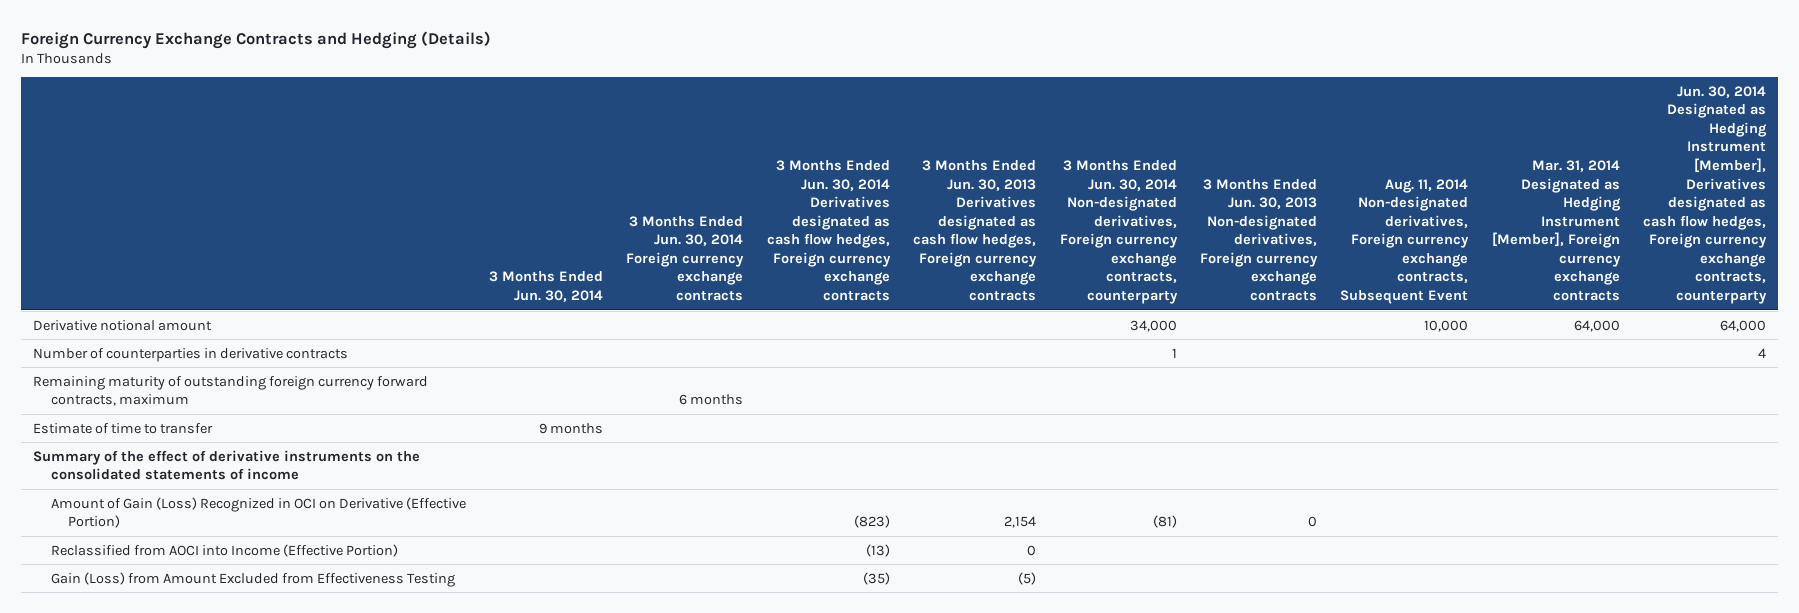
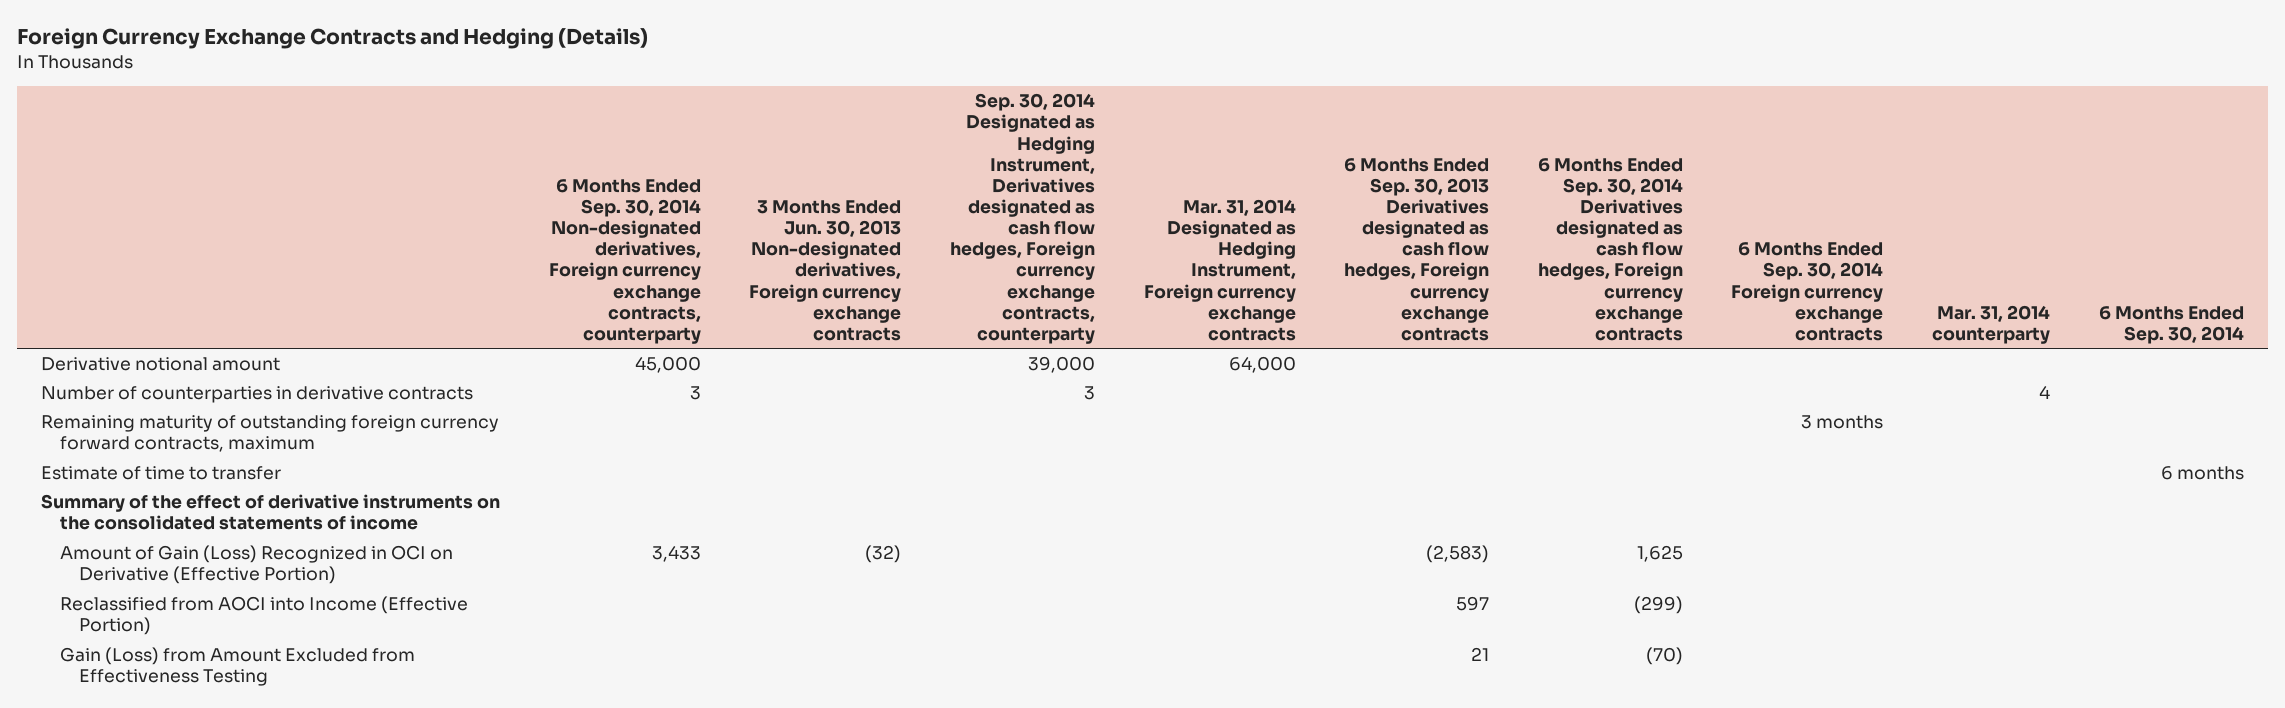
- | 3 Months Ended Jun. 30, 2014 | 3 Months Ended Jun. 30, 2014 Foreign currency exchange contracts | 3 Months Ended Jun. 30, 2014 Derivatives designated as cash flow hedges, Foreign currency exchange contracts | 3 Months Ended Jun. 30, 2013 Derivatives designated as cash flow hedges, Foreign currency exchange contracts | 3 Months Ended Jun. 30, 2014 Non-designated derivatives, Foreign currency exchange contracts, counterparty | 3 Months Ended Jun. 30, 2013 Non-designated derivatives, Foreign currency exchange contracts | Aug. 11, 2014 Non-designated derivatives, Foreign currency exchange contracts, Subsequent Event | Mar. 31, 2014 Designated as Hedging Instrument [Member], Foreign currency exchange contracts | Jun. 30, 2014 Designated as Hedging Instrument [Member], Derivatives designated as cash flow hedges, Foreign currency exchange contracts, counterparty
+ | 6 Months Ended Sep. 30, 2014 Non-designated derivatives, Foreign currency exchange contracts, counterparty | 3 Months Ended Jun. 30, 2013 Non-designated derivatives, Foreign currency exchange contracts | Sep. 30, 2014 Designated as Hedging Instrument, Derivatives designated as cash flow hedges, Foreign currency exchange contracts, counterparty | Mar. 31, 2014 Designated as Hedging Instrument, Foreign currency exchange contracts | 6 Months Ended Sep. 30, 2013 Derivatives designated as cash flow hedges, Foreign currency exchange contracts | 6 Months Ended Sep. 30, 2014 Derivatives designated as cash flow hedges, Foreign currency exchange contracts | 6 Months Ended Sep. 30, 2014 Foreign currency exchange contracts | Mar. 31, 2014 counterparty | 6 Months Ended Sep. 30, 2014
- Amount of Gain (Loss) Recognized in OCI on Derivative (Effective Portion) | | | (823) | 2,154 | (81) | 0 | | |
+ Amount of Gain (Loss) Recognized in OCI on Derivative (Effective Portion) | 3,433 | (32) | | | (2,583) | 1,625 | | |

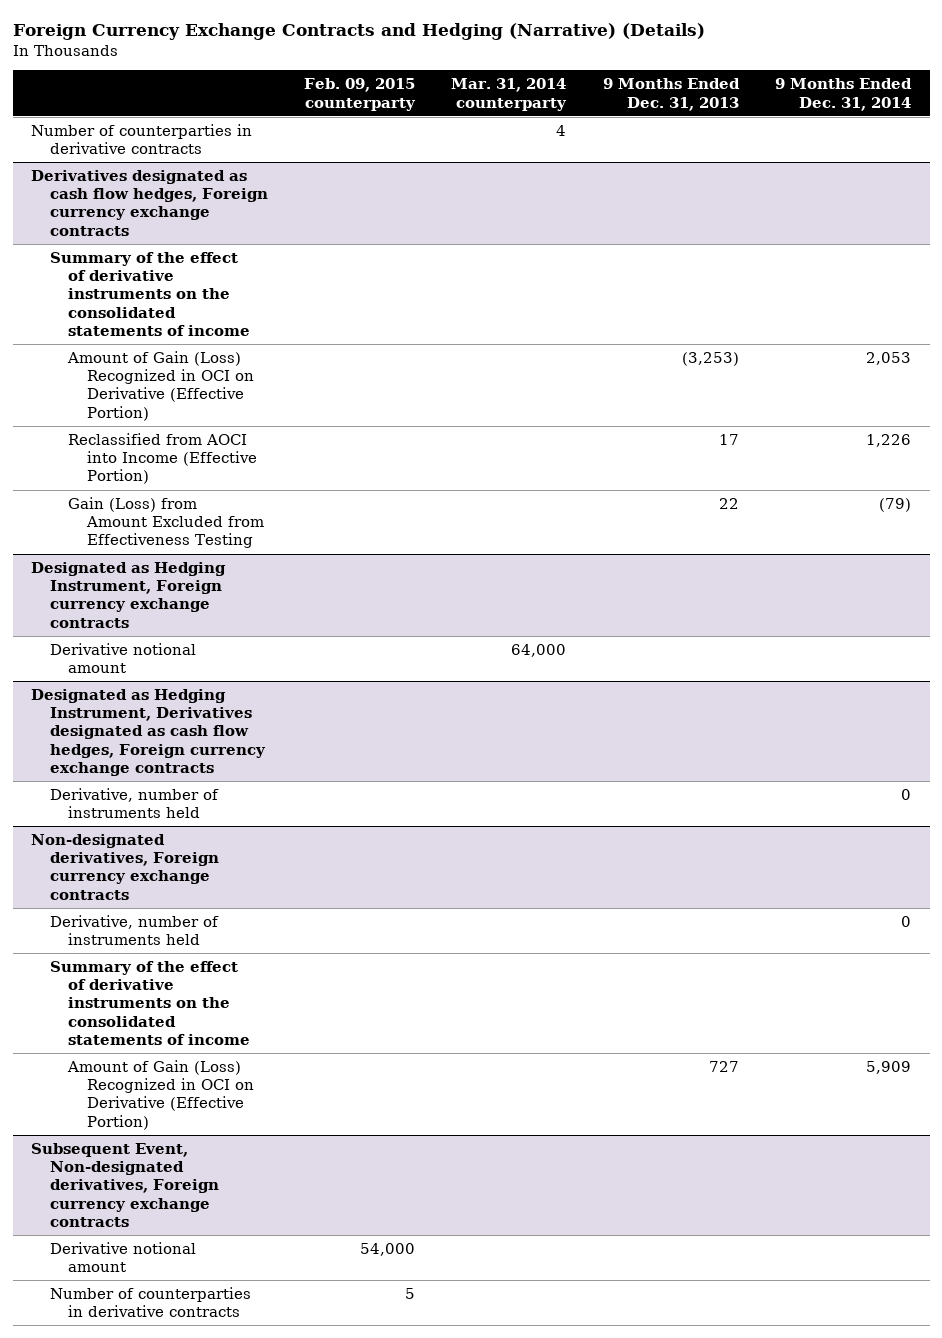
- Foreign Currency Exchange Contracts and Hedging (Details)
+ Foreign Currency Exchange Contracts and Hedging (Narrative) (Details)
- | 6 Months Ended Sep. 30, 2014 Non-designated derivatives, Foreign currency exchange contracts, counterparty | 3 Months Ended Jun. 30, 2013 Non-designated derivatives, Foreign currency exchange contracts | Sep. 30, 2014 Designated as Hedging Instrument, Derivatives designated as cash flow hedges, Foreign currency exchange contracts, counterparty | Mar. 31, 2014 Designated as Hedging Instrument, Foreign currency exchange contracts | 6 Months Ended Sep. 30, 2013 Derivatives designated as cash flow hedges, Foreign currency exchange contracts | 6 Months Ended Sep. 30, 2014 Derivatives designated as cash flow hedges, Foreign currency exchange contracts | 6 Months Ended Sep. 30, 2014 Foreign currency exchange contracts | Mar. 31, 2014 counterparty | 6 Months Ended Sep. 30, 2014
+ | Feb. 09, 2015 counterparty | Mar. 31, 2014 counterparty | 9 Months Ended Dec. 31, 2013 | 9 Months Ended Dec. 31, 2014
- Derivative notional amount | 45,000 | | 39,000 | 64,000 | | | | |
- Remaining maturity of outstanding foreign currency forward contracts, maximum | | | | | | | 3 months | |
- Estimate of time to transfer | | | | | | | | | 6 months
- Summary of the effect of derivative instruments on the consolidated statements of income
- Amount of Gain (Loss) Recognized in OCI on Derivative (Effective Portion) | 3,433 | (32) | | | (2,583) | 1,625 | | |
- Reclassified from AOCI into Income (Effective Portion) | | | | | 597 | (299) | | |
- Gain (Loss) from Amount Excluded from Effectiveness Testing | | | | | 21 | (70) | | |
+ Derivatives designated as cash flow hedges, Foreign currency exchange contracts
+ Summary of the effect of derivative instruments on the consolidated statements of income
+ Amount of Gain (Loss) Recognized in OCI on Derivative (Effective Portion) | | | (3,253) | 2,053
+ Reclassified from AOCI into Income (Effective Portion) | | | 17 | 1,226
+ Gain (Loss) from Amount Excluded from Effectiveness Testing | | | 22 | (79)
+ Designated as Hedging Instrument, Foreign currency exchange contracts
+ Derivative notional amount | | 64,000 | |
+ Designated as Hedging Instrument, Derivatives designated as cash flow hedges, Foreign currency exchange contracts
+ Derivative, number of instruments held | | | | 0
+ Non-designated derivatives, Foreign currency exchange contracts
+ Derivative, number of instruments held | | | | 0
+ Summary of the effect of derivative instruments on the consolidated statements of income
+ Amount of Gain (Loss) Recognized in OCI on Derivative (Effective Portion) | | | 727 | 5,909
+ Subsequent Event, Non-designated derivatives, Foreign currency exchange contracts
+ Derivative notional amount | 54,000 | | |
+ Number of counterparties in derivative contracts | 5 | | |

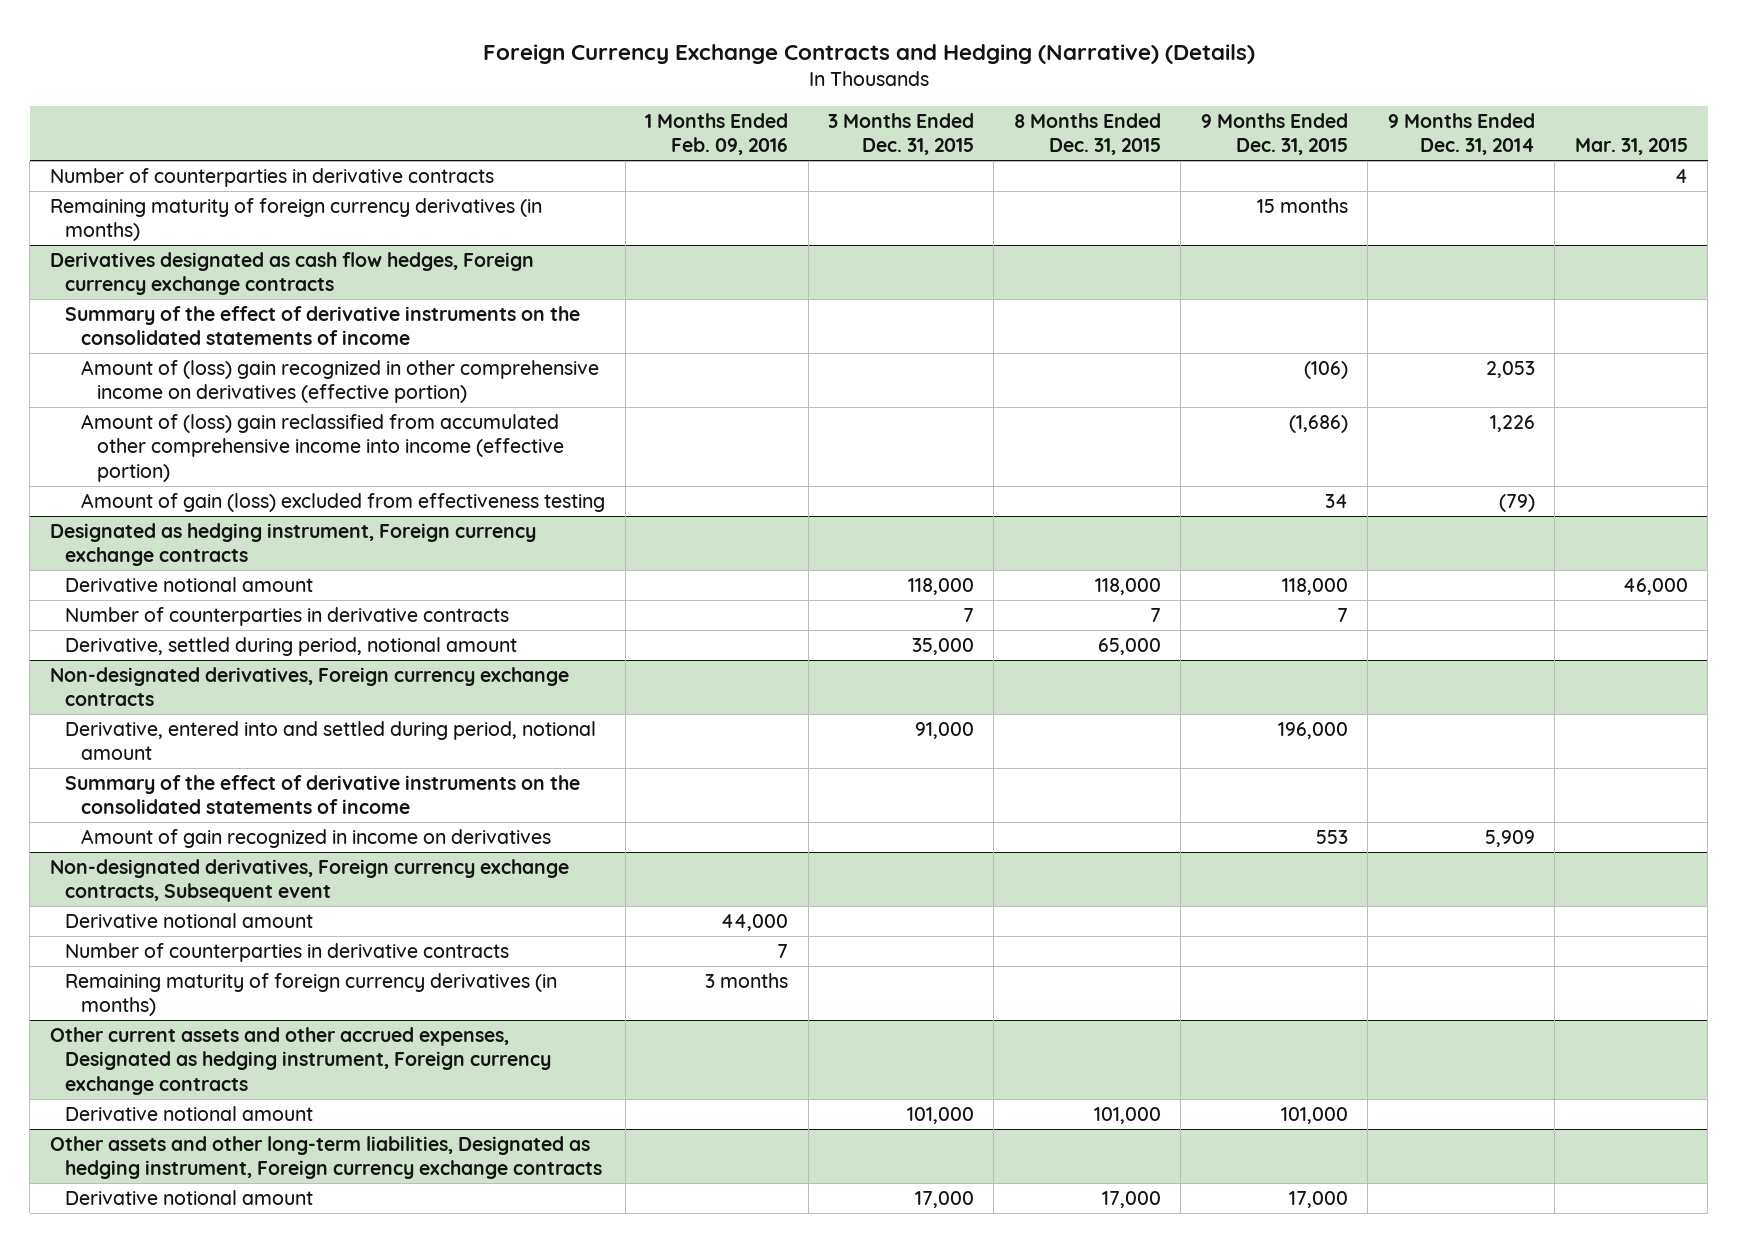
- | Feb. 09, 2015 counterparty | Mar. 31, 2014 counterparty | 9 Months Ended Dec. 31, 2013 | 9 Months Ended Dec. 31, 2014
+ | 1 Months Ended Feb. 09, 2016 | 3 Months Ended Dec. 31, 2015 | 8 Months Ended Dec. 31, 2015 | 9 Months Ended Dec. 31, 2015 | 9 Months Ended Dec. 31, 2014 | Mar. 31, 2015
+ Remaining maturity of foreign currency derivatives (in months) | | | | 15 months | |
@ Derivatives designated as cash flow hedges, Foreign currency exchange contracts
- Amount of Gain (Loss) Recognized in OCI on Derivative (Effective Portion) | | | (3,253) | 2,053
- Reclassified from AOCI into Income (Effective Portion) | | | 17 | 1,226
- Gain (Loss) from Amount Excluded from Effectiveness Testing | | | 22 | (79)
- Designated as Hedging Instrument, Foreign currency exchange contracts
@ Derivatives designated as cash flow hedges, Foreign currency exchange contracts
+ Amount of (loss) gain recognized in other comprehensive income on derivatives (effective portion) | | | | (106) | 2,053 |
+ Amount of (loss) gain reclassified from accumulated other comprehensive income into income (effective portion) | | | | (1,686) | 1,226 |
+ Amount of gain (loss) excluded from effectiveness testing | | | | 34 | (79) |
+ Designated as hedging instrument, Foreign currency exchange contracts
- Designated as Hedging Instrument, Derivatives designated as cash flow hedges, Foreign currency exchange contracts
- Derivative, number of instruments held | | | | 0
+ Number of counterparties in derivative contracts | | 7 | 7 | 7 | |
+ Derivative, settled during period, notional amount | | 35,000 | 65,000 | | |
@ Non-designated derivatives, Foreign currency exchange contracts
- Derivative, number of instruments held | | | | 0
+ Derivative, entered into and settled during period, notional amount | | 91,000 | | 196,000 | |
- Amount of Gain (Loss) Recognized in OCI on Derivative (Effective Portion) | | | 727 | 5,909
- Subsequent Event, Non-designated derivatives, Foreign currency exchange contracts
@ Non-designated derivatives, Foreign currency exchange contracts
+ Amount of gain recognized in income on derivatives | | | | 553 | 5,909 |
+ Non-designated derivatives, Foreign currency exchange contracts, Subsequent event
+ Remaining maturity of foreign currency derivatives (in months) | 3 months | | | | |
+ Other current assets and other accrued expenses, Designated as hedging instrument, Foreign currency exchange contracts
+ Derivative notional amount | | 101,000 | 101,000 | 101,000 | |
+ Other assets and other long-term liabilities, Designated as hedging instrument, Foreign currency exchange contracts
+ Derivative notional amount | | 17,000 | 17,000 | 17,000 | |

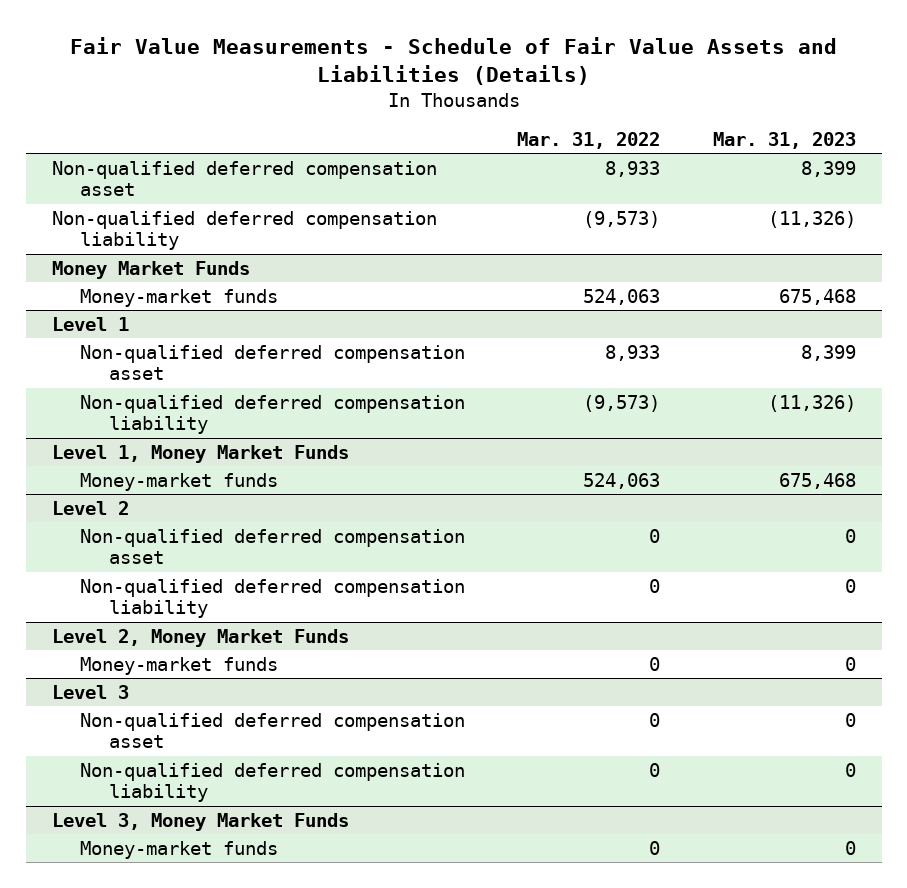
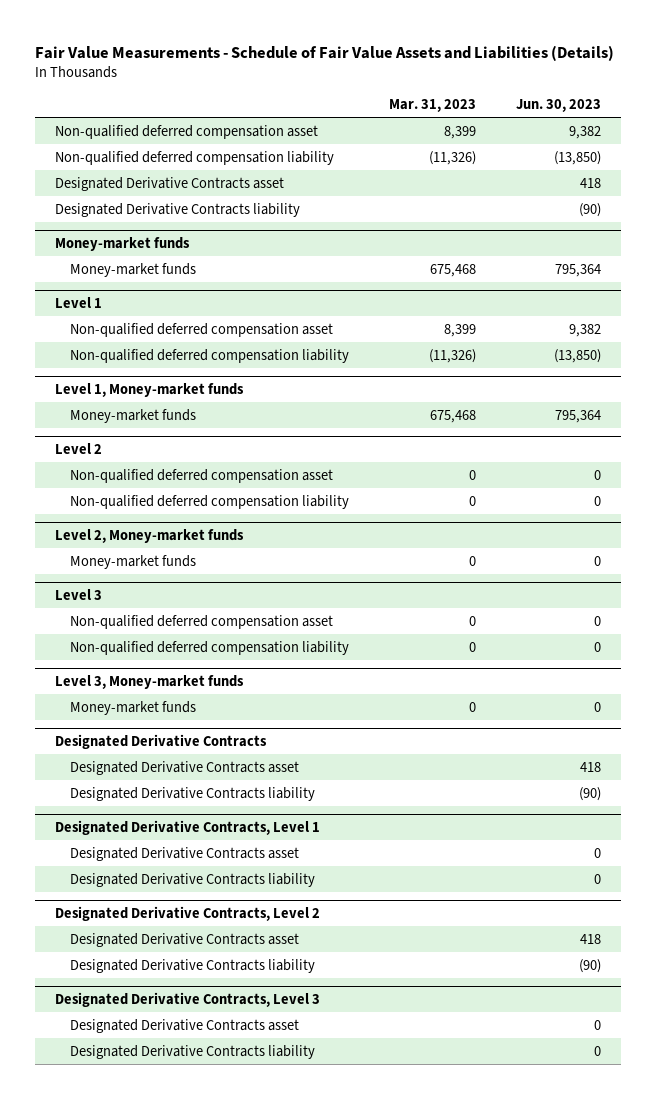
- | Mar. 31, 2022 | Mar. 31, 2023
+ | Mar. 31, 2023 | Jun. 30, 2023
- Money Market Funds
+ Designated Derivative Contracts asset | | 418
+ Designated Derivative Contracts liability | | (90)
+ Money-market funds
- Level 1, Money Market Funds
+ Level 1, Money-market funds
- Level 2, Money Market Funds
+ Level 2, Money-market funds
- Level 3, Money Market Funds
+ Level 3, Money-market funds
+ Designated Derivative Contracts
+ Designated Derivative Contracts asset | | 418
+ Designated Derivative Contracts liability | | (90)
+ Designated Derivative Contracts, Level 1
+ Designated Derivative Contracts asset | | 0
+ Designated Derivative Contracts liability | | 0
+ Designated Derivative Contracts, Level 2
+ Designated Derivative Contracts asset | | 418
+ Designated Derivative Contracts liability | | (90)
+ Designated Derivative Contracts, Level 3
+ Designated Derivative Contracts asset | | 0
+ Designated Derivative Contracts liability | | 0

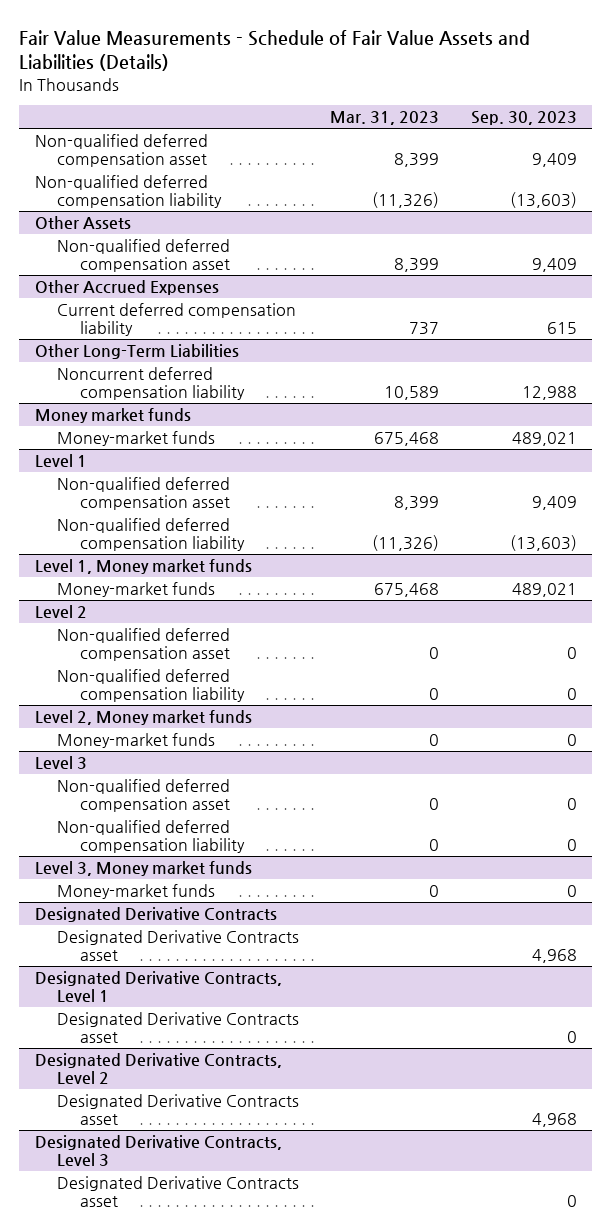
- | Mar. 31, 2023 | Jun. 30, 2023
+ | Mar. 31, 2023 | Sep. 30, 2023
- Designated Derivative Contracts asset | | 418
- Designated Derivative Contracts liability | | (90)
- Money-market funds
+ Other Assets
+ Non-qualified deferred compensation asset | 8,399 | 9,409
+ Other Accrued Expenses
+ Current deferred compensation liability | 737 | 615
+ Other Long-Term Liabilities
+ Noncurrent deferred compensation liability | 10,589 | 12,988
+ Money market funds
- Level 1, Money-market funds
+ Level 1, Money market funds
- Level 2, Money-market funds
+ Level 2, Money market funds
- Level 3, Money-market funds
+ Level 3, Money market funds
@ Designated Derivative Contracts
- Designated Derivative Contracts liability | | (90)
@ Designated Derivative Contracts, Level 1
- Designated Derivative Contracts liability | | 0
@ Designated Derivative Contracts, Level 2
- Designated Derivative Contracts liability | | (90)
@ Designated Derivative Contracts, Level 3
- Designated Derivative Contracts liability | | 0

